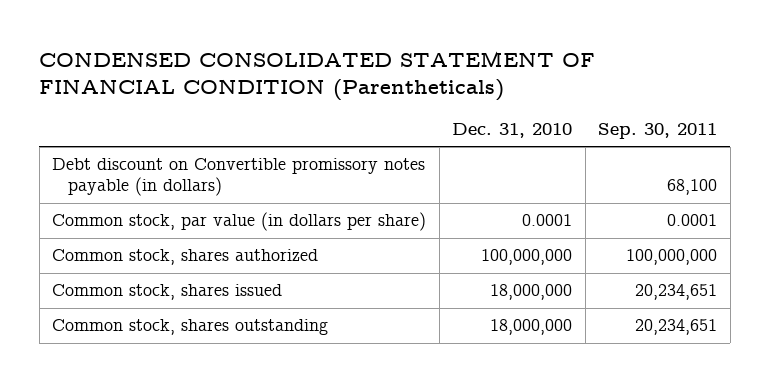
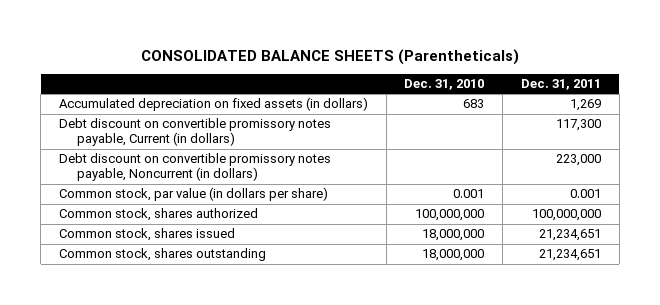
- CONDENSED CONSOLIDATED STATEMENT OF FINANCIAL CONDITION (Parentheticals)
+ CONSOLIDATED BALANCE SHEETS (Parentheticals)
- | Dec. 31, 2010 | Sep. 30, 2011
+ | Dec. 31, 2010 | Dec. 31, 2011
- Debt discount on Convertible promissory notes payable (in dollars) | | 68,100
- Common stock, par value (in dollars per share) | 0.0001 | 0.0001
+ Accumulated depreciation on fixed assets (in dollars) | 683 | 1,269
+ Debt discount on convertible promissory notes payable, Current (in dollars) | | 117,300
+ Debt discount on convertible promissory notes payable, Noncurrent (in dollars) | | 223,000
+ Common stock, par value (in dollars per share) | 0.001 | 0.001

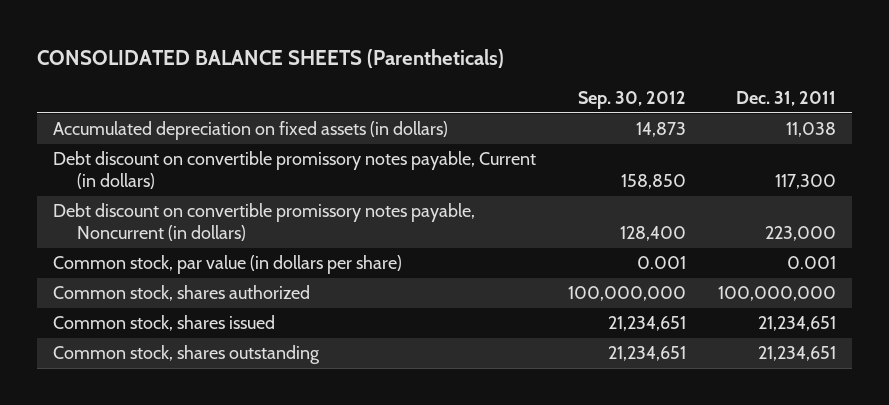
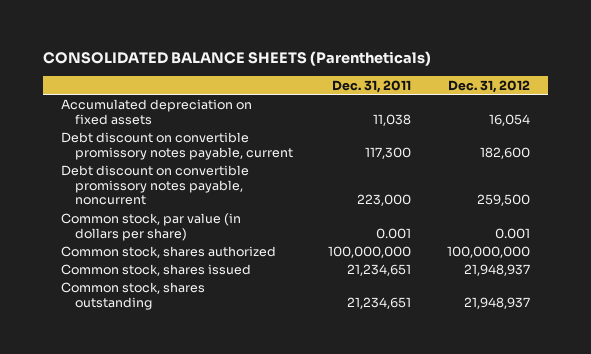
- | Sep. 30, 2012 | Dec. 31, 2011
+ | Dec. 31, 2011 | Dec. 31, 2012
- Accumulated depreciation on fixed assets (in dollars) | 14,873 | 11,038
- Debt discount on convertible promissory notes payable, Current (in dollars) | 158,850 | 117,300
- Debt discount on convertible promissory notes payable, Noncurrent (in dollars) | 128,400 | 223,000
+ Accumulated depreciation on fixed assets | 11,038 | 16,054
+ Debt discount on convertible promissory notes payable, current | 117,300 | 182,600
+ Debt discount on convertible promissory notes payable, noncurrent | 223,000 | 259,500

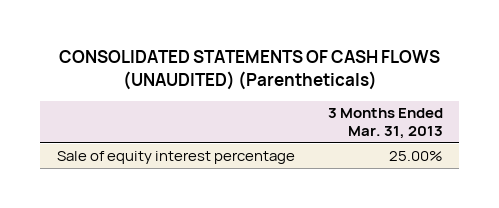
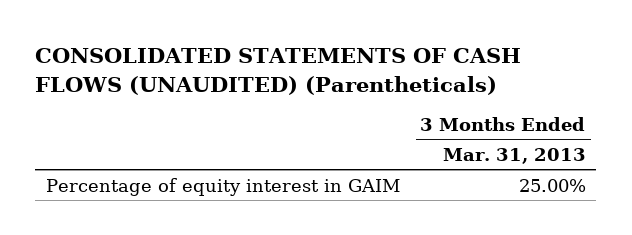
- Sale of equity interest percentage | 25.00%
+ Percentage of equity interest in GAIM | 25.00%

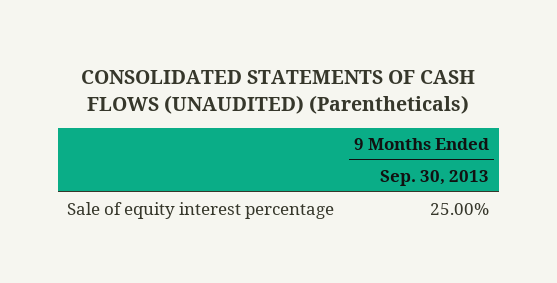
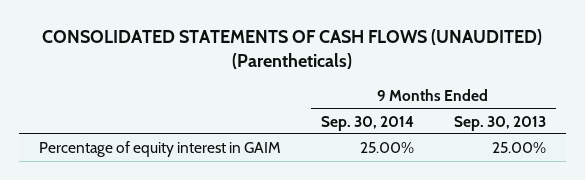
- | 9 Months Ended Sep. 30, 2013
+ | 9 Months Ended Sep. 30, 2014 | 9 Months Ended Sep. 30, 2013
- Sale of equity interest percentage | 25.00%
+ Percentage of equity interest in GAIM | 25.00% | 25.00%

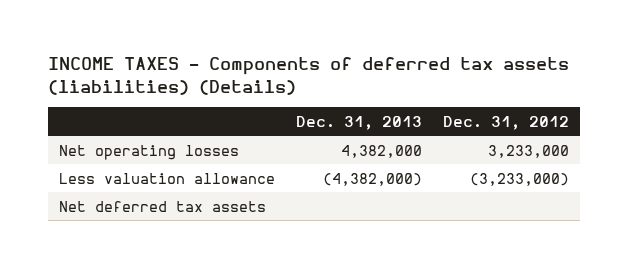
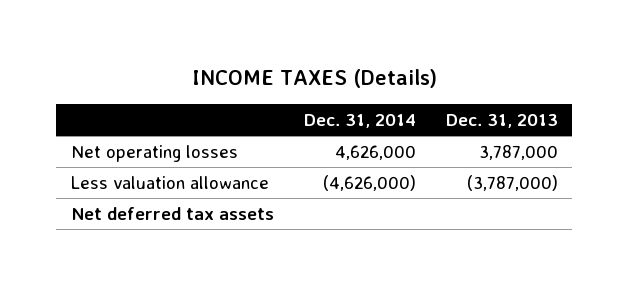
- INCOME TAXES - Components of deferred tax assets (liabilities) (Details)
+ INCOME TAXES (Details)
- | Dec. 31, 2013 | Dec. 31, 2012
+ | Dec. 31, 2014 | Dec. 31, 2013
- Net operating losses | 4,382,000 | 3,233,000
- Less valuation allowance | (4,382,000) | (3,233,000)
+ Net operating losses | 4,626,000 | 3,787,000
+ Less valuation allowance | (4,626,000) | (3,787,000)

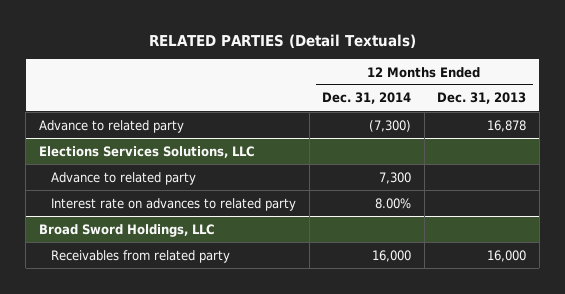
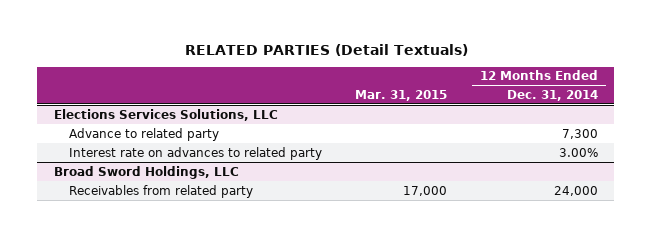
- | 12 Months Ended Dec. 31, 2014 | 12 Months Ended Dec. 31, 2013
+ | Mar. 31, 2015 | 12 Months Ended Dec. 31, 2014
- Advance to related party | (7,300) | 16,878
@ Elections Services Solutions, LLC
- Interest rate on advances to related party | 8.00% |
+ Interest rate on advances to related party | | 3.00%
@ Broad Sword Holdings, LLC
- Receivables from related party | 16,000 | 16,000
+ Receivables from related party | 17,000 | 24,000

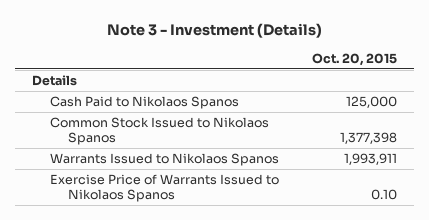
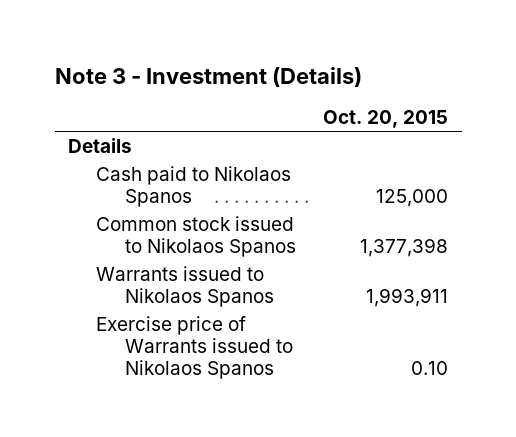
- Cash Paid to Nikolaos Spanos | 125,000
- Common Stock Issued to Nikolaos Spanos | 1,377,398
- Warrants Issued to Nikolaos Spanos | 1,993,911
- Exercise Price of Warrants Issued to Nikolaos Spanos | 0.10
+ Cash paid to Nikolaos Spanos | 125,000
+ Common stock issued to Nikolaos Spanos | 1,377,398
+ Warrants issued to Nikolaos Spanos | 1,993,911
+ Exercise price of Warrants issued to Nikolaos Spanos | 0.10

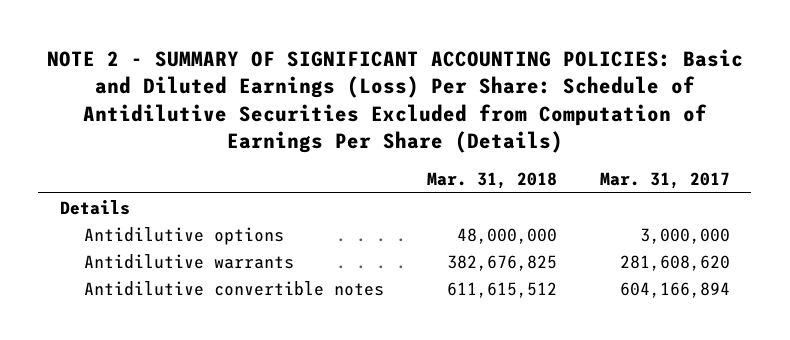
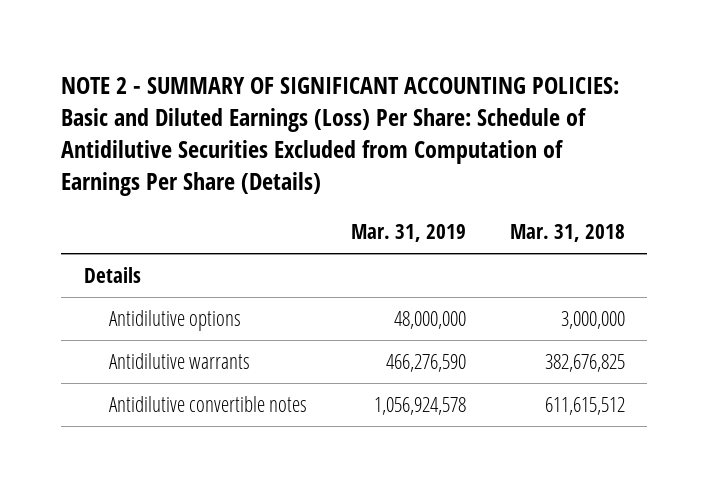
- | Mar. 31, 2018 | Mar. 31, 2017
+ | Mar. 31, 2019 | Mar. 31, 2018
- Antidilutive options | 48,000,000 | 3,000,000
+ Antidilutive options | 48,000,000 | 3,000,000

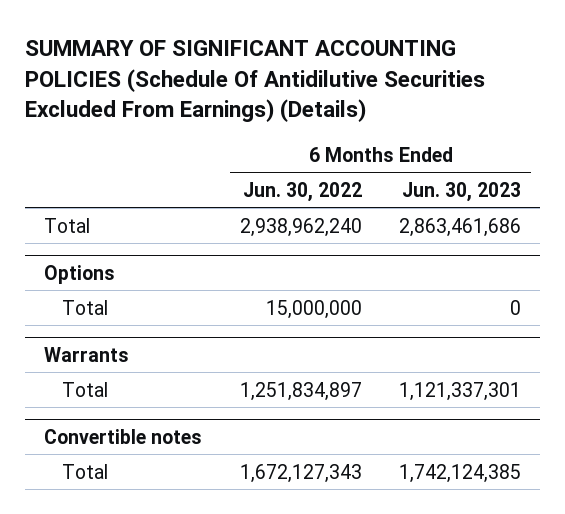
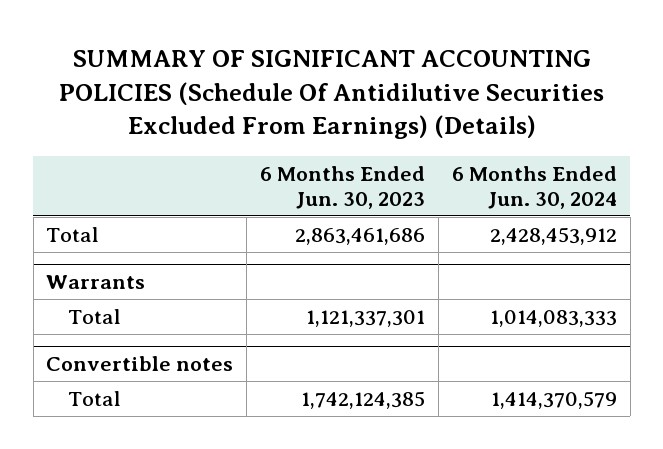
- | 6 Months Ended Jun. 30, 2022 | 6 Months Ended Jun. 30, 2023
+ | 6 Months Ended Jun. 30, 2023 | 6 Months Ended Jun. 30, 2024
- Options
- Total | 15,000,000 | 0

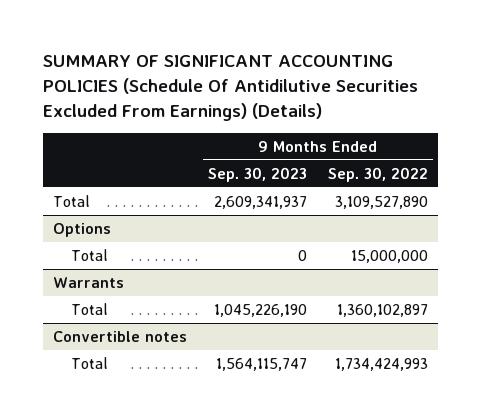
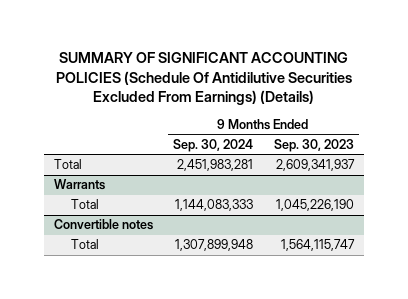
- | 9 Months Ended Sep. 30, 2023 | 9 Months Ended Sep. 30, 2022
+ | 9 Months Ended Sep. 30, 2024 | 9 Months Ended Sep. 30, 2023
- Options
- Total | 0 | 15,000,000

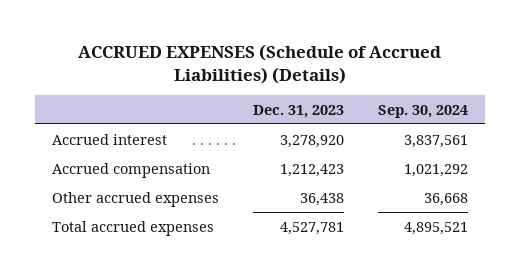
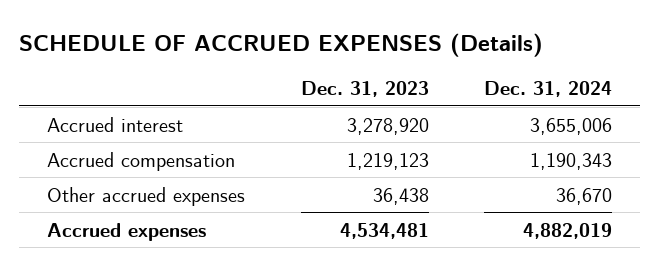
- ACCRUED EXPENSES (Schedule of Accrued Liabilities) (Details)
+ SCHEDULE OF ACCRUED EXPENSES (Details)
- | Dec. 31, 2023 | Sep. 30, 2024
+ | Dec. 31, 2023 | Dec. 31, 2024
- Accrued compensation | 1,212,423 | 1,021,292
+ Accrued compensation | 1,219,123 | 1,190,343
- Total accrued expenses | 4,527,781 | 4,895,521
+ Accrued expenses | 4,534,481 | 4,882,019

